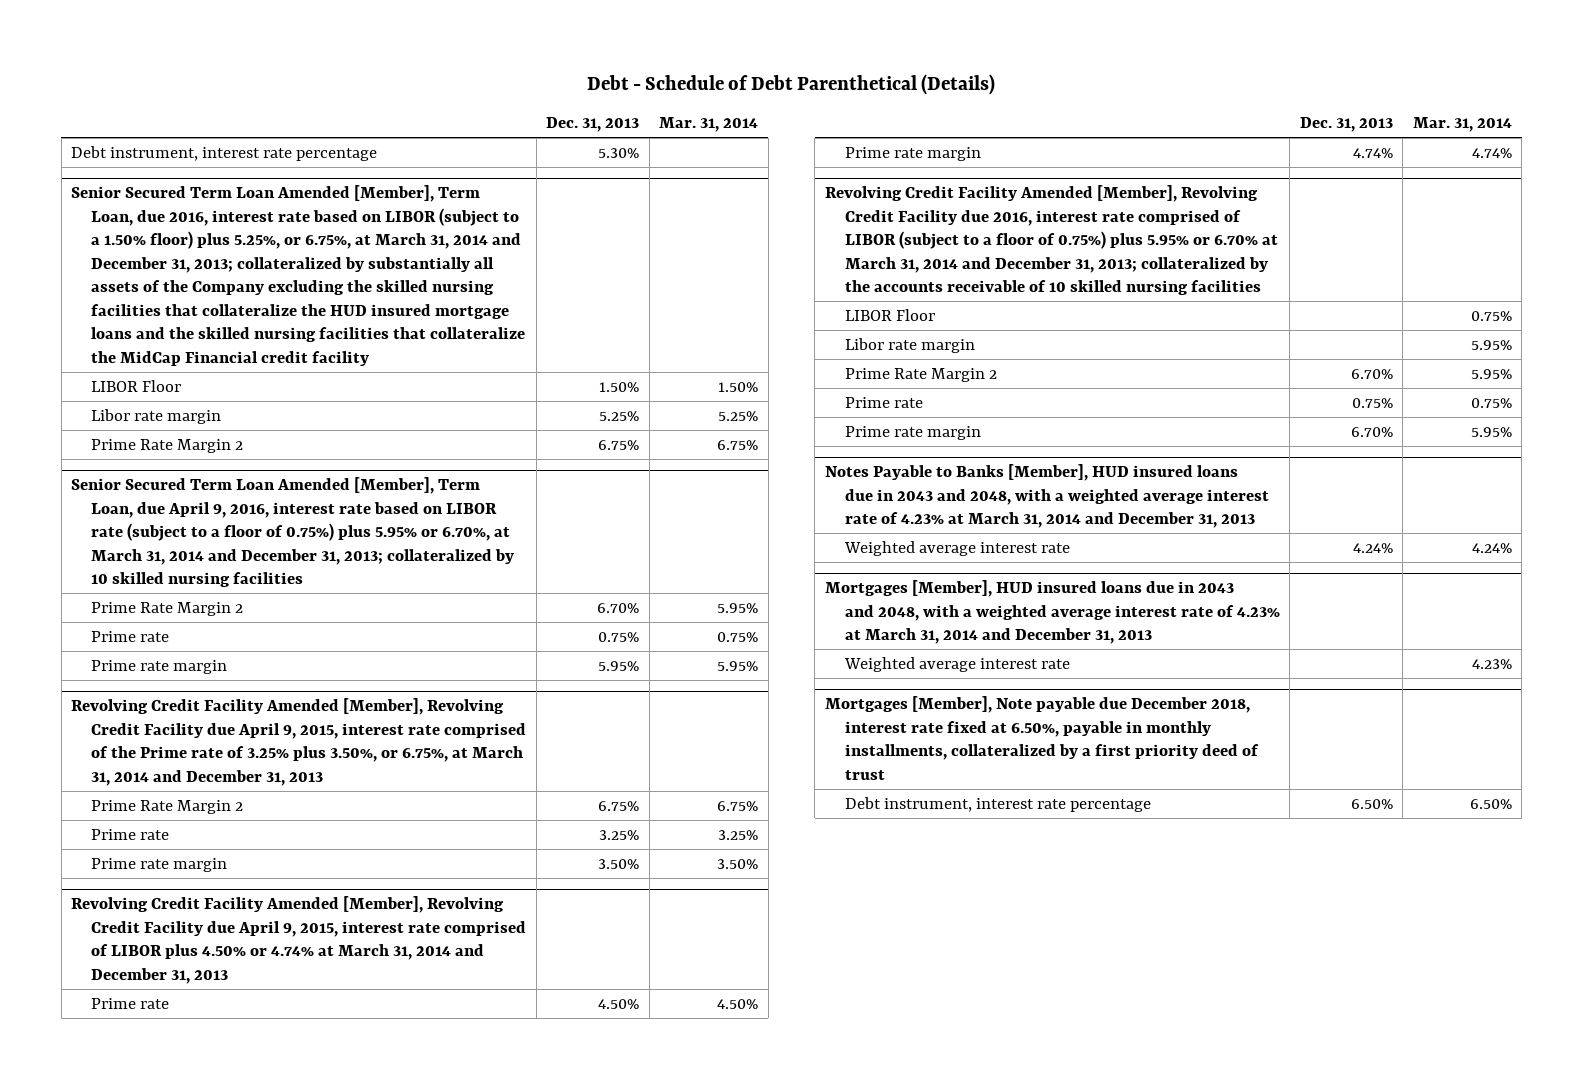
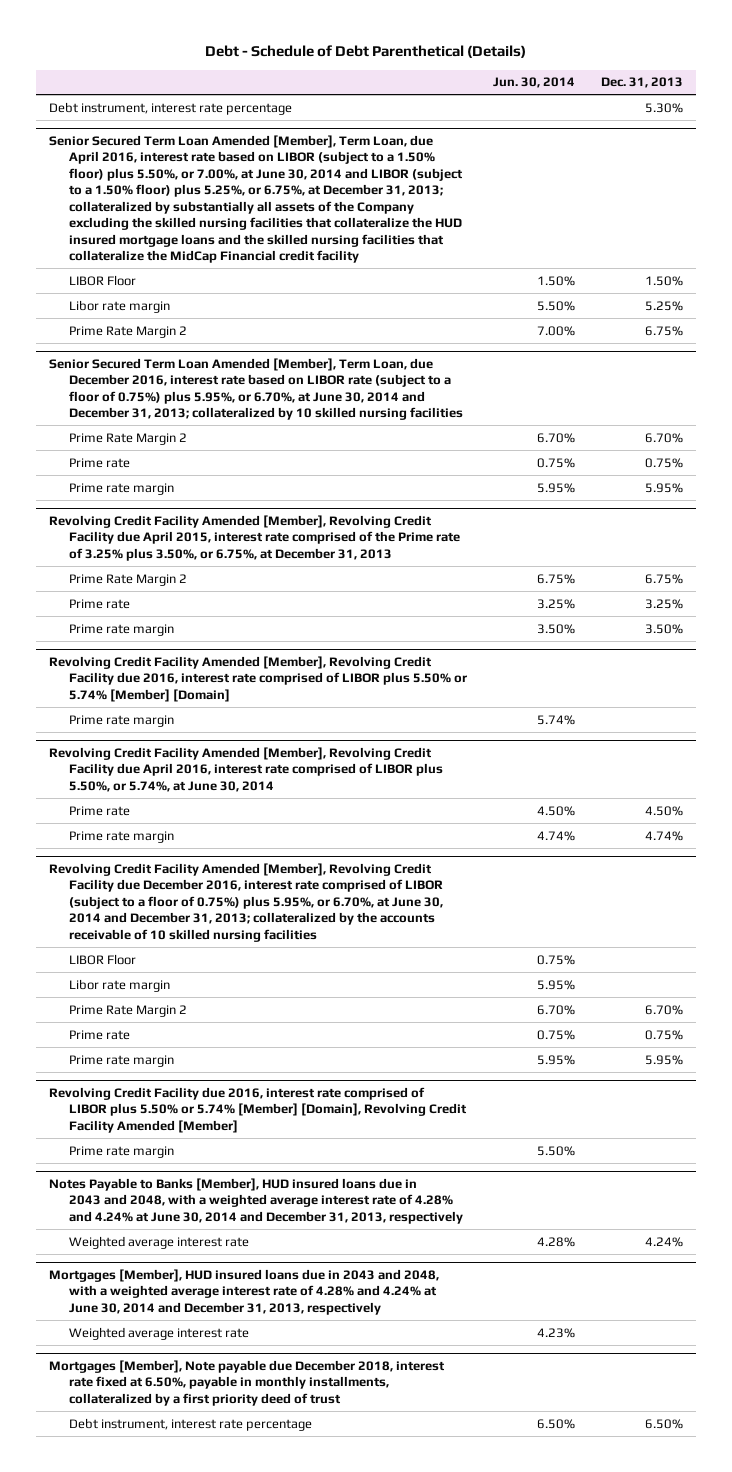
- | Dec. 31, 2013 | Mar. 31, 2014
+ | Jun. 30, 2014 | Dec. 31, 2013
- Senior Secured Term Loan Amended [Member], Term Loan, due 2016, interest rate based on LIBOR (subject to a 1.50% floor) plus 5.25%, or 6.75%, at March 31, 2014 and December 31, 2013; collateralized by substantially all assets of the Company excluding the skilled nursing facilities that collateralize the HUD insured mortgage loans and the skilled nursing facilities that collateralize the MidCap Financial credit facility
+ Senior Secured Term Loan Amended [Member], Term Loan, due April 2016, interest rate based on LIBOR (subject to a 1.50% floor) plus 5.50%, or 7.00%, at June 30, 2014 and LIBOR (subject to a 1.50% floor) plus 5.25%, or 6.75%, at December 31, 2013; collateralized by substantially all assets of the Company excluding the skilled nursing facilities that collateralize the HUD insured mortgage loans and the skilled nursing facilities that collateralize the MidCap Financial credit facility
- Senior Secured Term Loan Amended [Member], Term Loan, due April 9, 2016, interest rate based on LIBOR rate (subject to a floor of 0.75%) plus 5.95% or 6.70%, at March 31, 2014 and December 31, 2013; collateralized by 10 skilled nursing facilities
+ Senior Secured Term Loan Amended [Member], Term Loan, due December 2016, interest rate based on LIBOR rate (subject to a floor of 0.75%) plus 5.95%, or 6.70%, at June 30, 2014 and December 31, 2013; collateralized by 10 skilled nursing facilities
- Revolving Credit Facility Amended [Member], Revolving Credit Facility due April 9, 2015, interest rate comprised of the Prime rate of 3.25% plus 3.50%, or 6.75%, at March 31, 2014 and December 31, 2013
+ Revolving Credit Facility Amended [Member], Revolving Credit Facility due April 2015, interest rate comprised of the Prime rate of 3.25% plus 3.50%, or 6.75%, at December 31, 2013
- Revolving Credit Facility Amended [Member], Revolving Credit Facility due April 9, 2015, interest rate comprised of LIBOR plus 4.50% or 4.74% at March 31, 2014 and December 31, 2013
+ Revolving Credit Facility Amended [Member], Revolving Credit Facility due 2016, interest rate comprised of LIBOR plus 5.50% or 5.74% [Member] [Domain]
+ Prime rate margin | 5.74% |
+ Revolving Credit Facility Amended [Member], Revolving Credit Facility due April 2016, interest rate comprised of LIBOR plus 5.50%, or 5.74%, at June 30, 2014
- Revolving Credit Facility Amended [Member], Revolving Credit Facility due 2016, interest rate comprised of LIBOR (subject to a floor of 0.75%) plus 5.95% or 6.70% at March 31, 2014 and December 31, 2013; collateralized by the accounts receivable of 10 skilled nursing facilities
+ Revolving Credit Facility Amended [Member], Revolving Credit Facility due December 2016, interest rate comprised of LIBOR (subject to a floor of 0.75%) plus 5.95%, or 6.70%, at June 30, 2014 and December 31, 2013; collateralized by the accounts receivable of 10 skilled nursing facilities
- Prime rate margin | 6.70% | 5.95%
- Notes Payable to Banks [Member], HUD insured loans due in 2043 and 2048, with a weighted average interest rate of 4.23% at March 31, 2014 and December 31, 2013
+ Prime rate margin | 5.95% | 5.95%
+ Revolving Credit Facility due 2016, interest rate comprised of LIBOR plus 5.50% or 5.74% [Member] [Domain], Revolving Credit Facility Amended [Member]
+ Prime rate margin | 5.50% |
+ Notes Payable to Banks [Member], HUD insured loans due in 2043 and 2048, with a weighted average interest rate of 4.28% and 4.24% at June 30, 2014 and December 31, 2013, respectively
- Mortgages [Member], HUD insured loans due in 2043 and 2048, with a weighted average interest rate of 4.23% at March 31, 2014 and December 31, 2013
+ Mortgages [Member], HUD insured loans due in 2043 and 2048, with a weighted average interest rate of 4.28% and 4.24% at June 30, 2014 and December 31, 2013, respectively

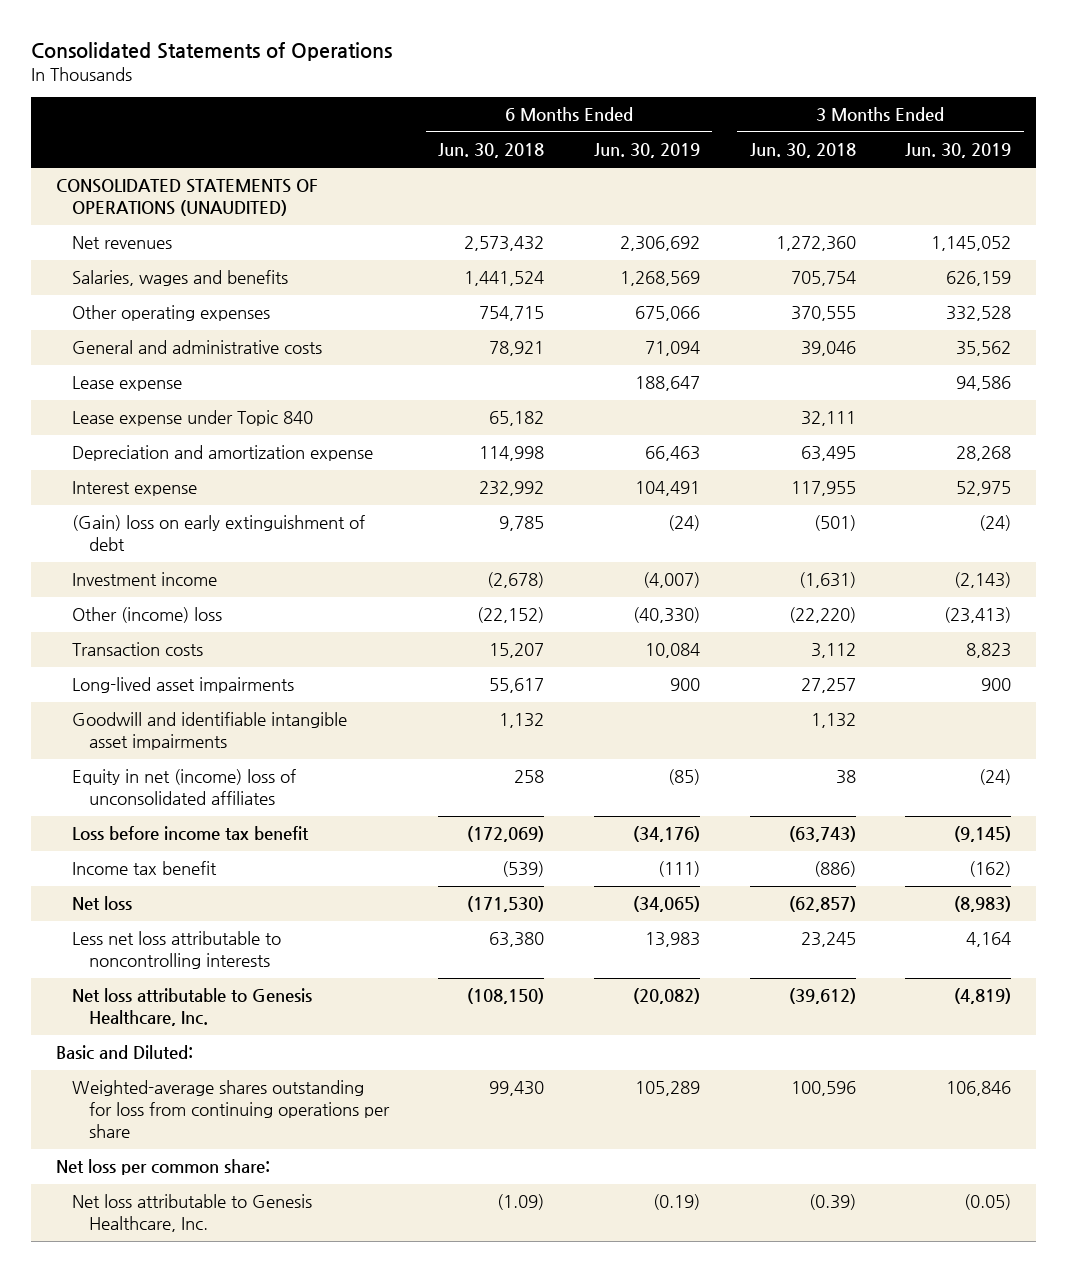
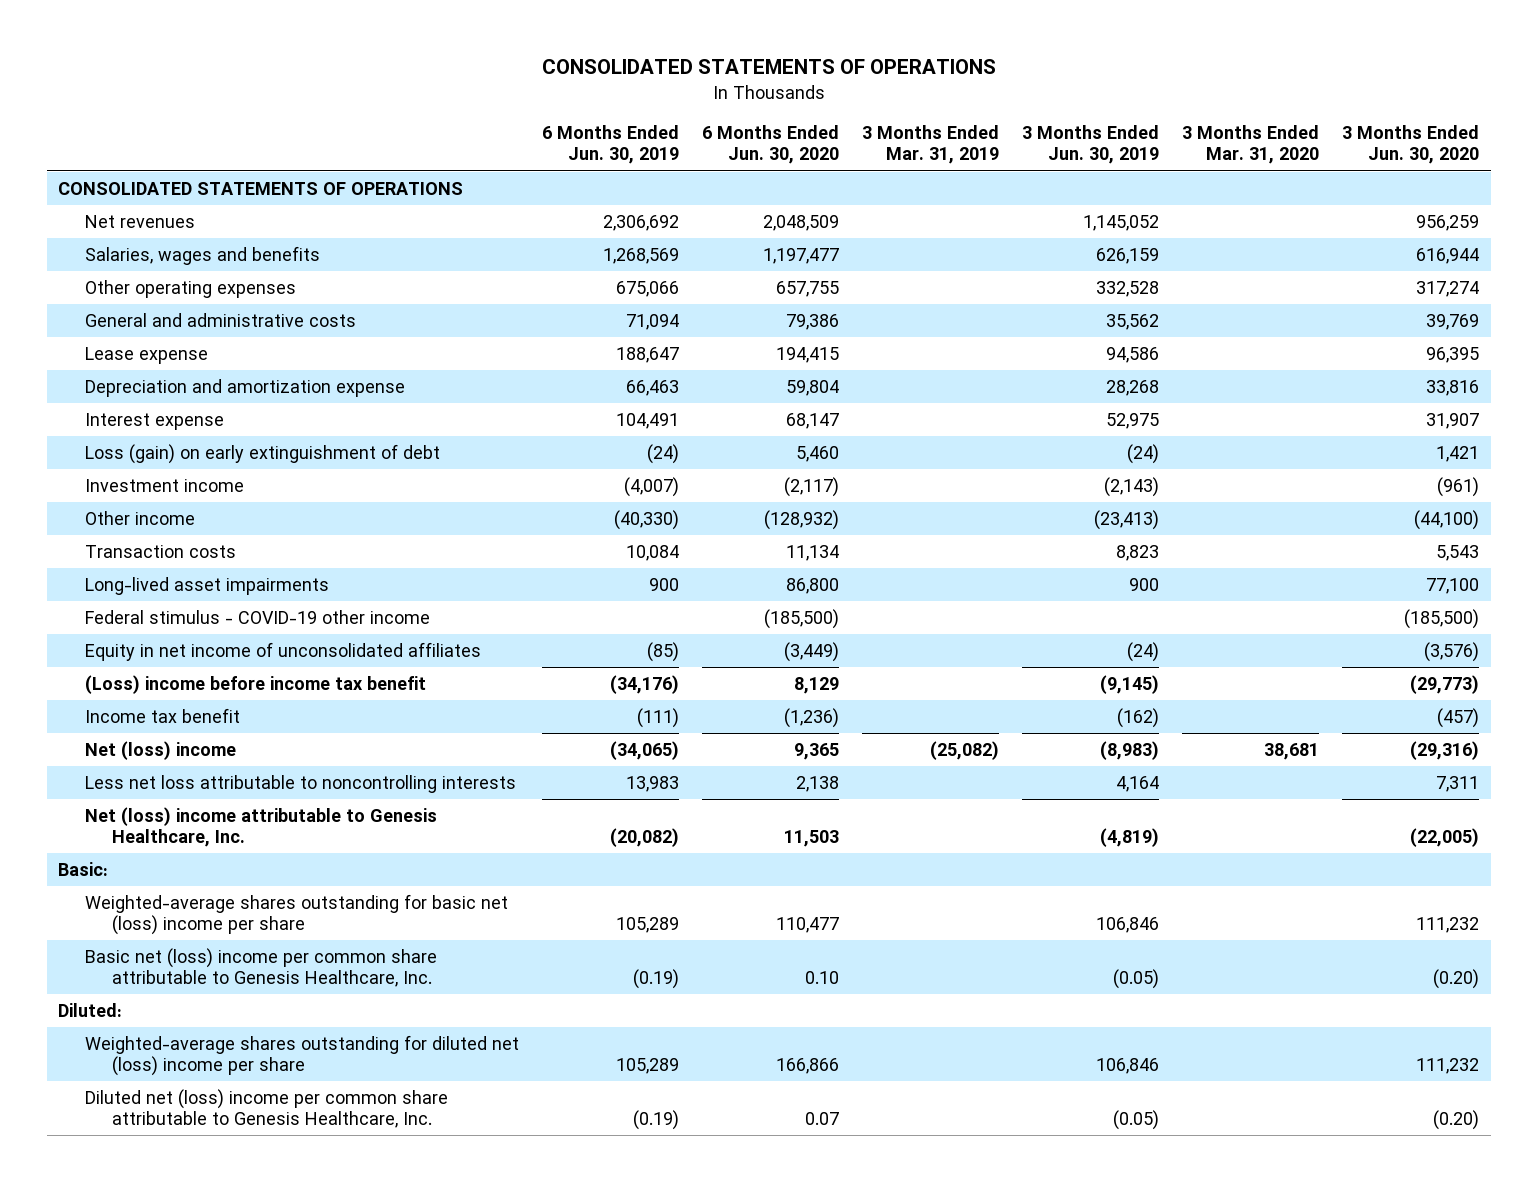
- Consolidated Statements of Operations
+ CONSOLIDATED STATEMENTS OF OPERATIONS
- | 6 Months Ended Jun. 30, 2018 | 6 Months Ended Jun. 30, 2019 | 3 Months Ended Jun. 30, 2018 | 3 Months Ended Jun. 30, 2019
+ | 6 Months Ended Jun. 30, 2019 | 6 Months Ended Jun. 30, 2020 | 3 Months Ended Mar. 31, 2019 | 3 Months Ended Jun. 30, 2019 | 3 Months Ended Mar. 31, 2020 | 3 Months Ended Jun. 30, 2020
- CONSOLIDATED STATEMENTS OF OPERATIONS (UNAUDITED)
+ CONSOLIDATED STATEMENTS OF OPERATIONS
- Lease expense under Topic 840 | 65,182 | | 32,111 |
- (Gain) loss on early extinguishment of debt | 9,785 | (24) | (501) | (24)
+ Loss (gain) on early extinguishment of debt | (24) | 5,460 | | (24) | | 1,421
- Other (income) loss | (22,152) | (40,330) | (22,220) | (23,413)
+ Other income | (40,330) | (128,932) | | (23,413) | | (44,100)
- Goodwill and identifiable intangible asset impairments | 1,132 | | 1,132 |
- Equity in net (income) loss of unconsolidated affiliates | 258 | (85) | 38 | (24)
- Loss before income tax benefit | (172,069) | (34,176) | (63,743) | (9,145)
+ Federal stimulus - COVID-19 other income | | (185,500) | | | | (185,500)
+ Equity in net income of unconsolidated affiliates | (85) | (3,449) | | (24) | | (3,576)
+ (Loss) income before income tax benefit | (34,176) | 8,129 | | (9,145) | | (29,773)
- Net loss | (171,530) | (34,065) | (62,857) | (8,983)
+ Net (loss) income | (34,065) | 9,365 | (25,082) | (8,983) | 38,681 | (29,316)
- Net loss attributable to Genesis Healthcare, Inc. | (108,150) | (20,082) | (39,612) | (4,819)
- Basic and Diluted:
- Weighted-average shares outstanding for loss from continuing operations per share | 99,430 | 105,289 | 100,596 | 106,846
- Net loss per common share:
- Net loss attributable to Genesis Healthcare, Inc. | (1.09) | (0.19) | (0.39) | (0.05)
+ Net (loss) income attributable to Genesis Healthcare, Inc. | (20,082) | 11,503 | | (4,819) | | (22,005)
+ Basic:
+ Weighted-average shares outstanding for basic net (loss) income per share | 105,289 | 110,477 | | 106,846 | | 111,232
+ Basic net (loss) income per common share attributable to Genesis Healthcare, Inc. | (0.19) | 0.10 | | (0.05) | | (0.20)
+ Diluted:
+ Weighted-average shares outstanding for diluted net (loss) income per share | 105,289 | 166,866 | | 106,846 | | 111,232
+ Diluted net (loss) income per common share attributable to Genesis Healthcare, Inc. | (0.19) | 0.07 | | (0.05) | | (0.20)

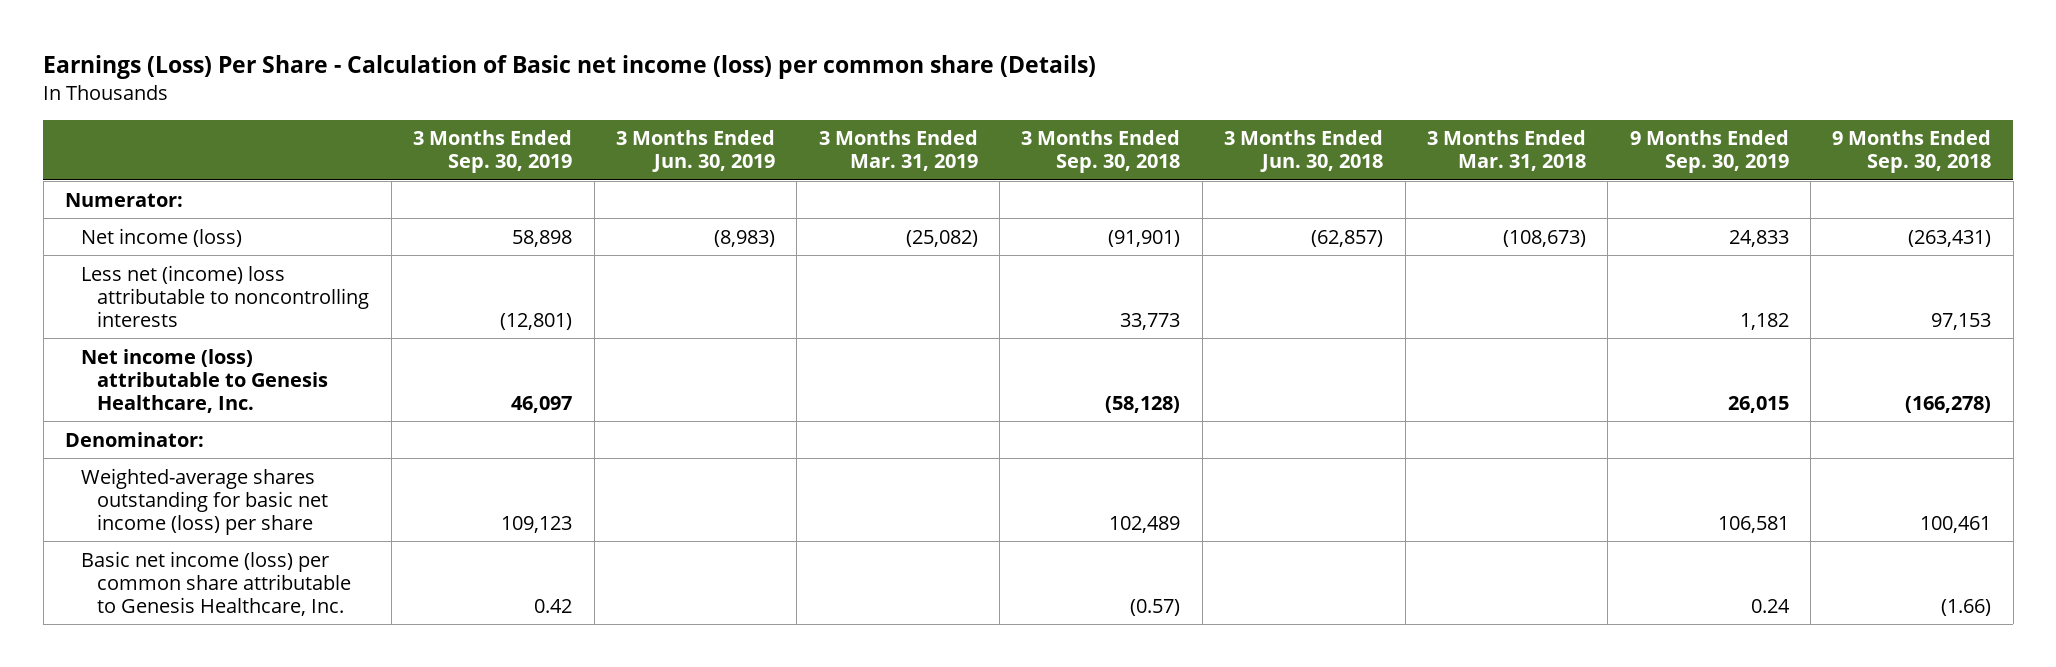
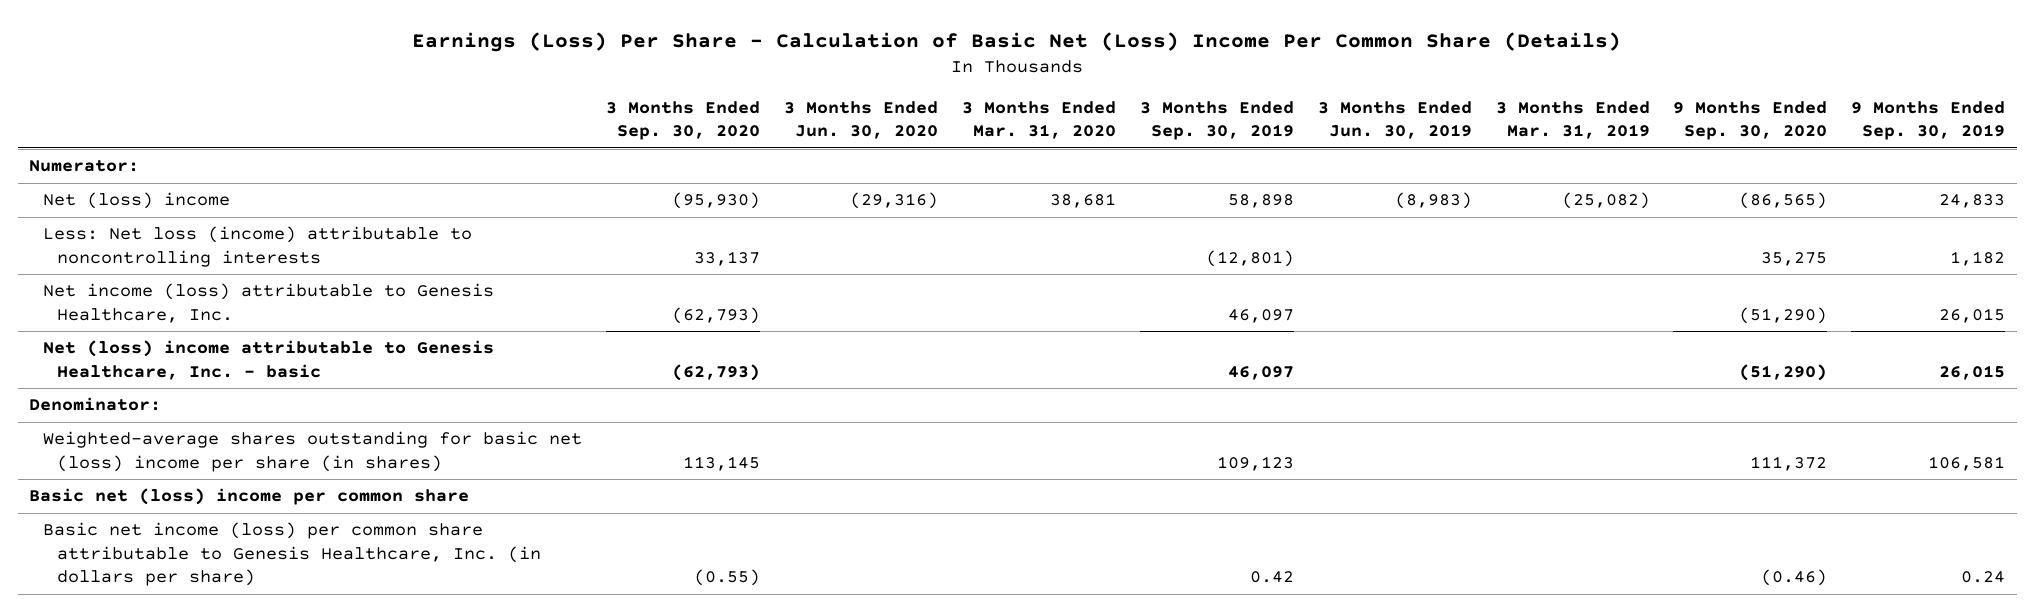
- Earnings (Loss) Per Share - Calculation of Basic net income (loss) per common share (Details)
+ Earnings (Loss) Per Share - Calculation of Basic Net (Loss) Income Per Common Share (Details)
- | 3 Months Ended Sep. 30, 2019 | 3 Months Ended Jun. 30, 2019 | 3 Months Ended Mar. 31, 2019 | 3 Months Ended Sep. 30, 2018 | 3 Months Ended Jun. 30, 2018 | 3 Months Ended Mar. 31, 2018 | 9 Months Ended Sep. 30, 2019 | 9 Months Ended Sep. 30, 2018
+ | 3 Months Ended Sep. 30, 2020 | 3 Months Ended Jun. 30, 2020 | 3 Months Ended Mar. 31, 2020 | 3 Months Ended Sep. 30, 2019 | 3 Months Ended Jun. 30, 2019 | 3 Months Ended Mar. 31, 2019 | 9 Months Ended Sep. 30, 2020 | 9 Months Ended Sep. 30, 2019
- Net income (loss) | 58,898 | (8,983) | (25,082) | (91,901) | (62,857) | (108,673) | 24,833 | (263,431)
- Less net (income) loss attributable to noncontrolling interests | (12,801) | | | 33,773 | | | 1,182 | 97,153
+ Net (loss) income | (95,930) | (29,316) | 38,681 | 58,898 | (8,983) | (25,082) | (86,565) | 24,833
+ Less: Net loss (income) attributable to noncontrolling interests | 33,137 | | | (12,801) | | | 35,275 | 1,182
+ Net (loss) income attributable to Genesis Healthcare, Inc. - basic | (62,793) | | | 46,097 | | | (51,290) | 26,015
- Weighted-average shares outstanding for basic net income (loss) per share | 109,123 | | | 102,489 | | | 106,581 | 100,461
- Basic net income (loss) per common share attributable to Genesis Healthcare, Inc. | 0.42 | | | (0.57) | | | 0.24 | (1.66)
+ Weighted-average shares outstanding for basic net (loss) income per share (in shares) | 113,145 | | | 109,123 | | | 111,372 | 106,581
+ Basic net (loss) income per common share
+ Basic net income (loss) per common share attributable to Genesis Healthcare, Inc. (in dollars per share) | (0.55) | | | 0.42 | | | (0.46) | 0.24

